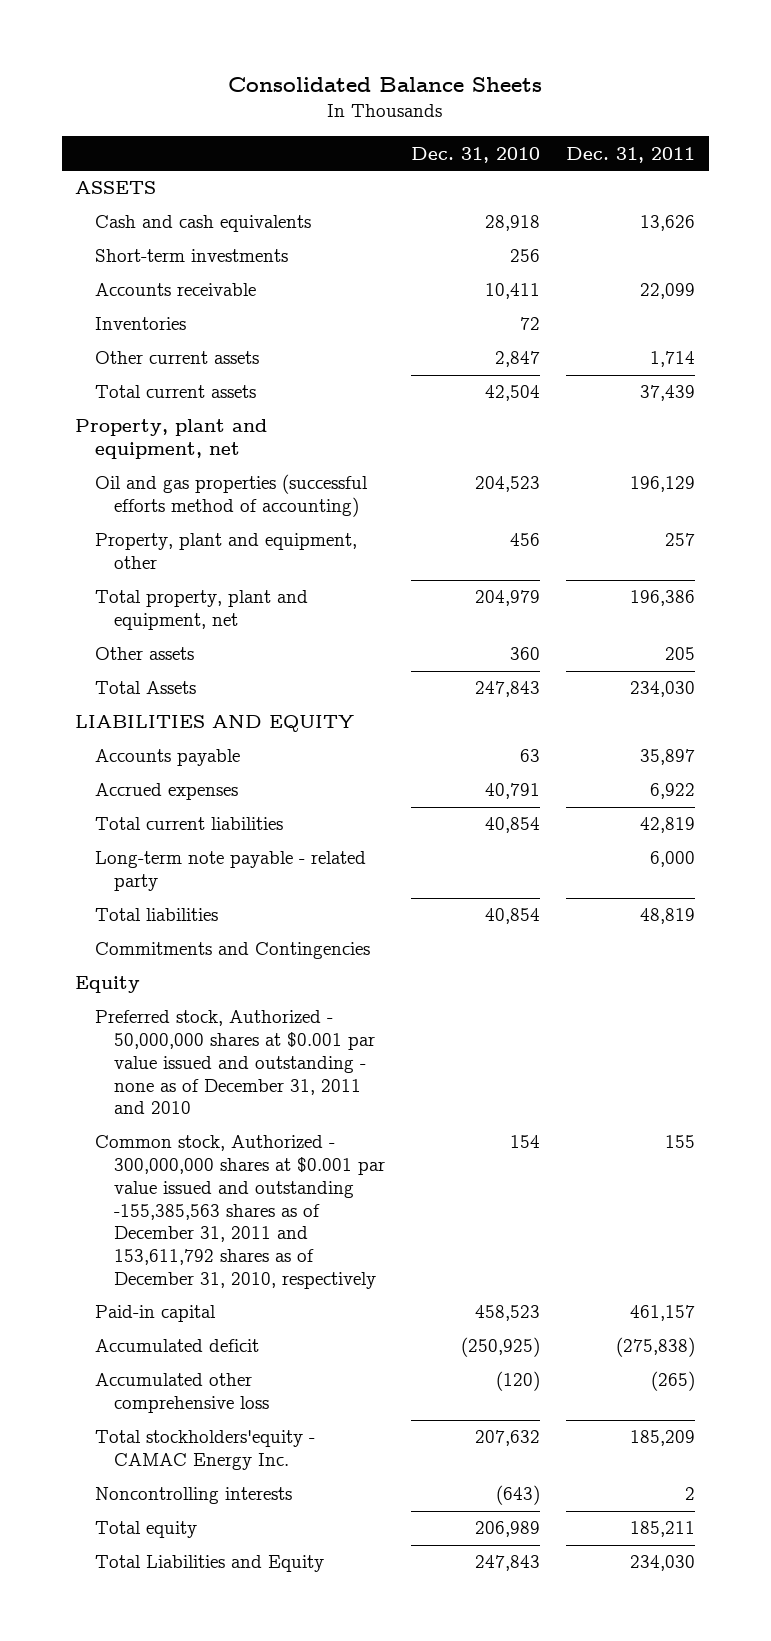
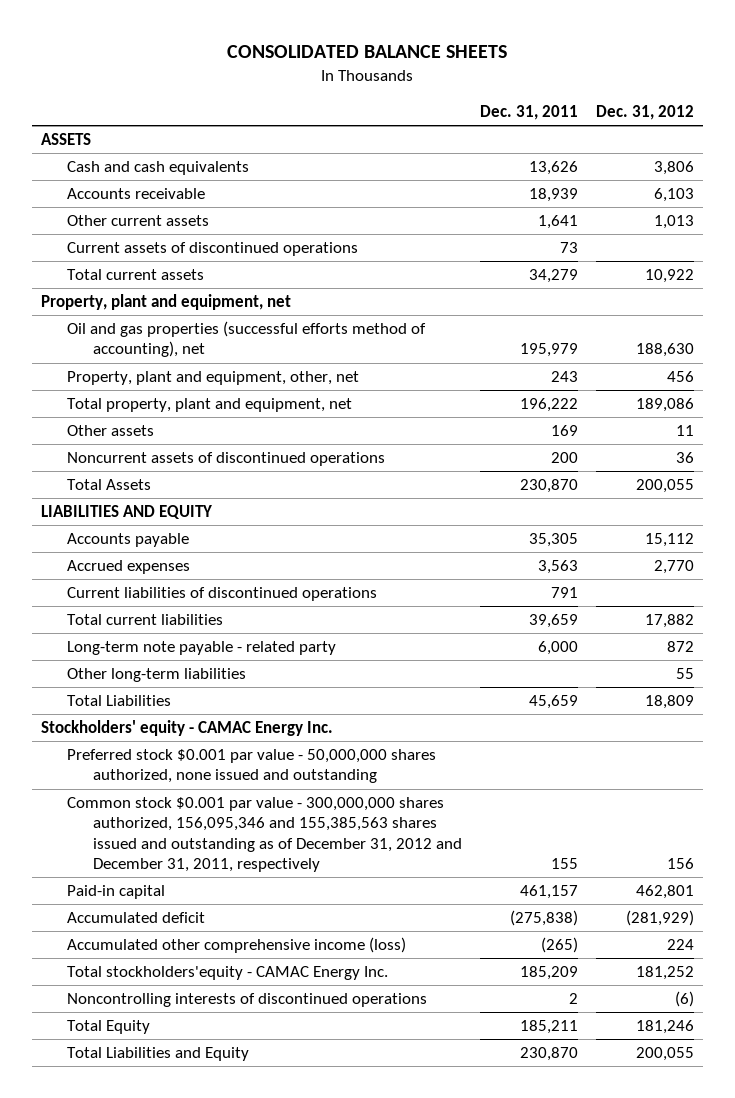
- Consolidated Balance Sheets
+ CONSOLIDATED BALANCE SHEETS
- | Dec. 31, 2010 | Dec. 31, 2011
+ | Dec. 31, 2011 | Dec. 31, 2012
- Short-term investments | 256 |
- Accounts receivable | 10,411 | 22,099
- Inventories | 72 |
- Other current assets | 2,847 | 1,714
- Total current assets | 42,504 | 37,439
+ Accounts receivable | 18,939 | 6,103
+ Other current assets | 1,641 | 1,013
+ Current assets of discontinued operations | 73 |
+ Total current assets | 34,279 | 10,922
- Oil and gas properties (successful efforts method of accounting) | 204,523 | 196,129
- Property, plant and equipment, other | 456 | 257
- Total property, plant and equipment, net | 204,979 | 196,386
- Other assets | 360 | 205
- Total Assets | 247,843 | 234,030
+ Oil and gas properties (successful efforts method of accounting), net | 195,979 | 188,630
+ Property, plant and equipment, other, net | 243 | 456
+ Total property, plant and equipment, net | 196,222 | 189,086
+ Other assets | 169 | 11
+ Noncurrent assets of discontinued operations | 200 | 36
+ Total Assets | 230,870 | 200,055
- Accounts payable | 63 | 35,897
- Accrued expenses | 40,791 | 6,922
- Total current liabilities | 40,854 | 42,819
+ Accounts payable | 35,305 | 15,112
+ Accrued expenses | 3,563 | 2,770
+ Current liabilities of discontinued operations | 791 |
+ Total current liabilities | 39,659 | 17,882
- Total liabilities | 40,854 | 48,819
- Commitments and Contingencies
- Equity
- Preferred stock, Authorized - 50,000,000 shares at $0.001 par value issued and outstanding - none as of December 31, 2011 and 2010
- Common stock, Authorized - 300,000,000 shares at $0.001 par value issued and outstanding -155,385,563 shares as of December 31, 2011 and 153,611,792 shares as of December 31, 2010, respectively | 154 | 155
+ Other long-term liabilities | | 55
+ Total Liabilities | 45,659 | 18,809
+ Stockholders' equity - CAMAC Energy Inc.
+ Preferred stock $0.001 par value - 50,000,000 shares authorized, none issued and outstanding
+ Common stock $0.001 par value - 300,000,000 shares authorized, 156,095,346 and 155,385,563 shares issued and outstanding as of December 31, 2012 and December 31, 2011, respectively | 155 | 156
- Accumulated other comprehensive loss | (120) | (265)
+ Accumulated other comprehensive income (loss) | (265) | 224
- Noncontrolling interests | (643) | 2
- Total equity | 206,989 | 185,211
- Total Liabilities and Equity | 247,843 | 234,030
+ Noncontrolling interests of discontinued operations | 2 | (6)
+ Total Equity | 185,211 | 181,246
+ Total Liabilities and Equity | 230,870 | 200,055

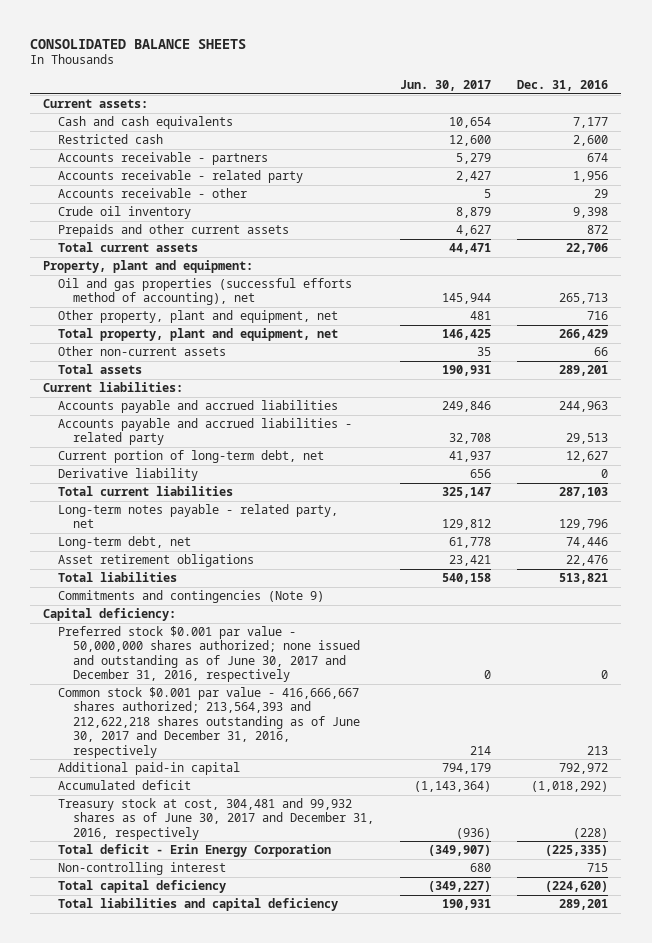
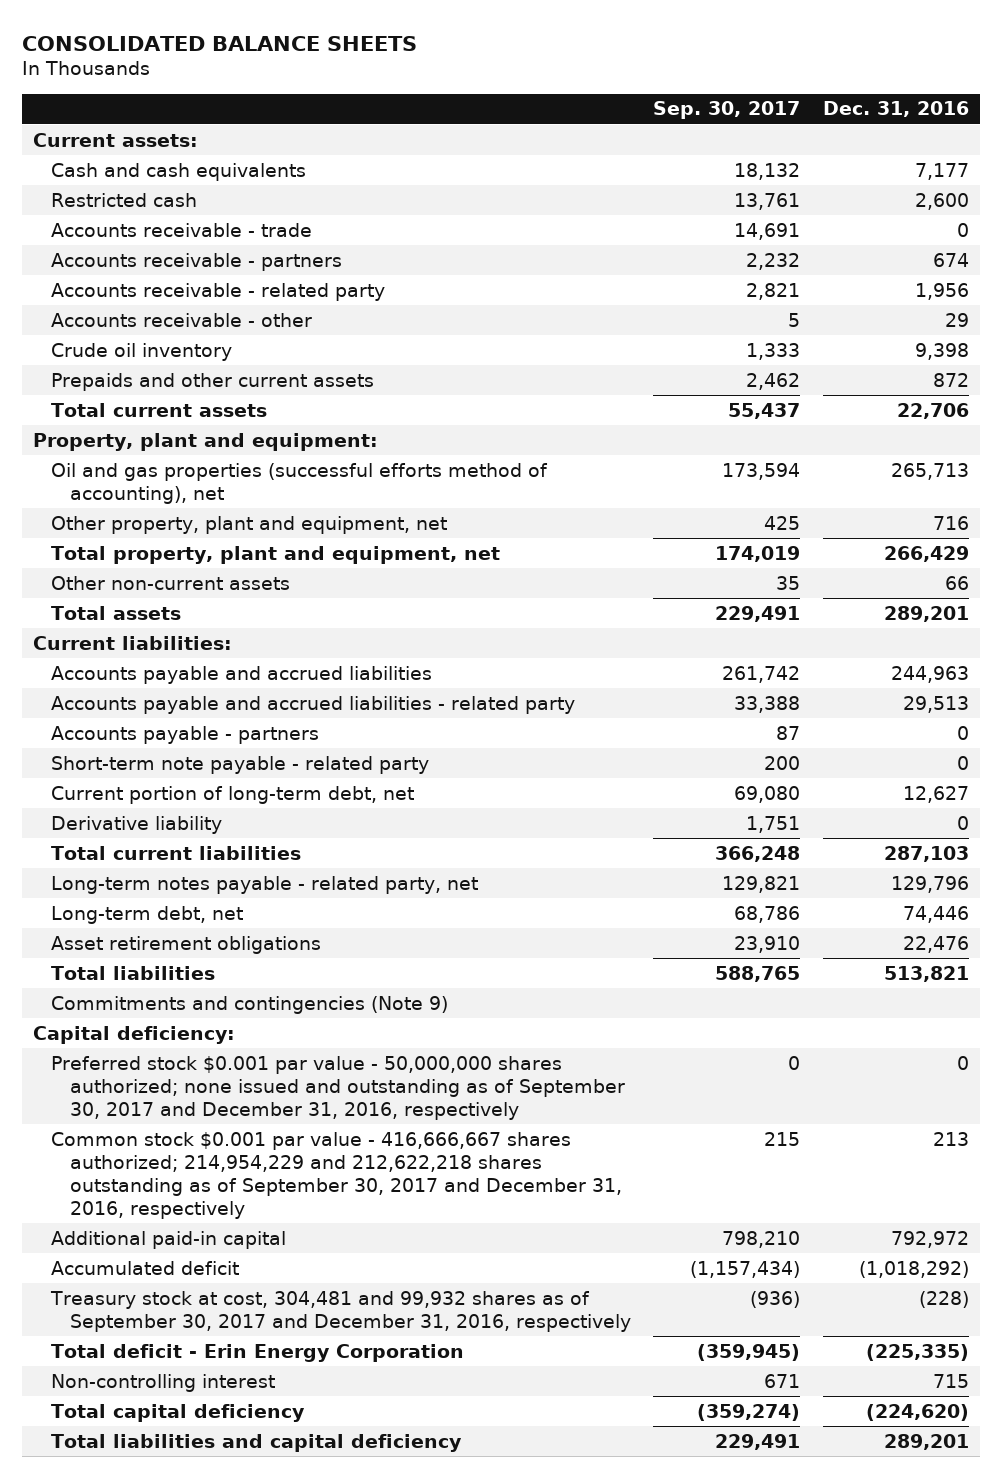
- | Jun. 30, 2017 | Dec. 31, 2016
+ | Sep. 30, 2017 | Dec. 31, 2016
+ Accounts receivable - trade | 14,691 | 0
+ Accounts payable - partners | 87 | 0
+ Short-term note payable - related party | 200 | 0
- Preferred stock $0.001 par value - 50,000,000 shares authorized; none issued and outstanding as of June 30, 2017 and December 31, 2016, respectively | 0 | 0
- Common stock $0.001 par value - 416,666,667 shares authorized; 213,564,393 and 212,622,218 shares outstanding as of June 30, 2017 and December 31, 2016, respectively | 214 | 213
+ Preferred stock $0.001 par value - 50,000,000 shares authorized; none issued and outstanding as of September 30, 2017 and December 31, 2016, respectively | 0 | 0
+ Common stock $0.001 par value - 416,666,667 shares authorized; 214,954,229 and 212,622,218 shares outstanding as of September 30, 2017 and December 31, 2016, respectively | 215 | 213
- Treasury stock at cost, 304,481 and 99,932 shares as of June 30, 2017 and December 31, 2016, respectively | (936) | (228)
+ Treasury stock at cost, 304,481 and 99,932 shares as of September 30, 2017 and December 31, 2016, respectively | (936) | (228)

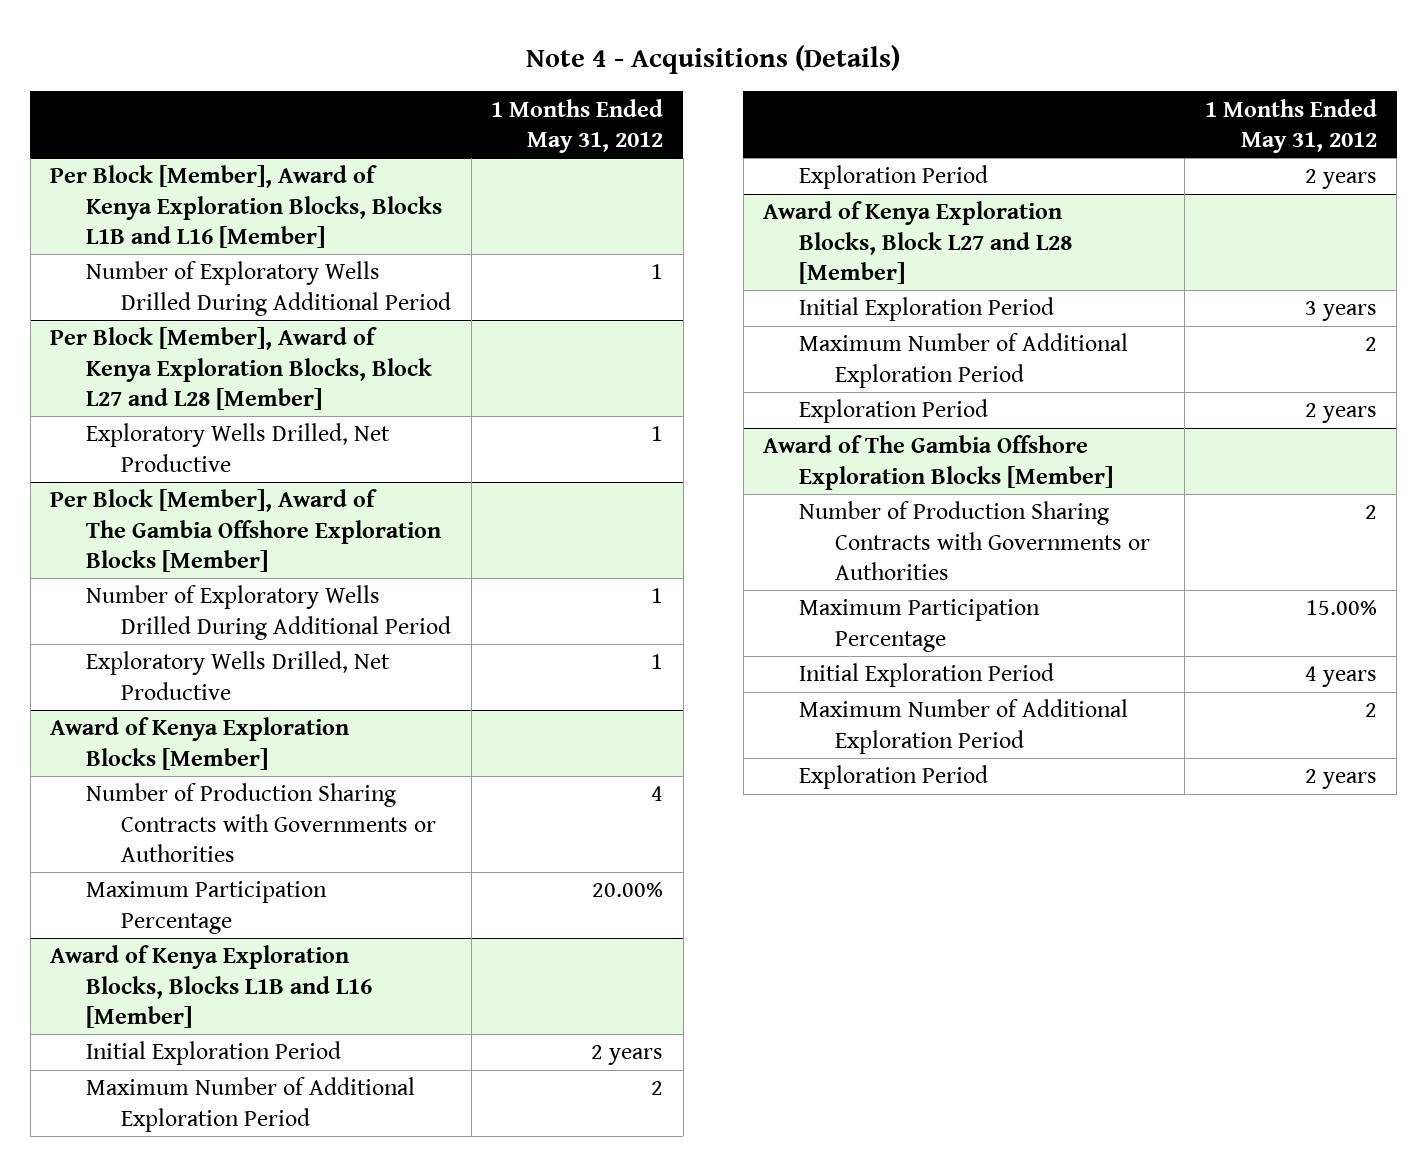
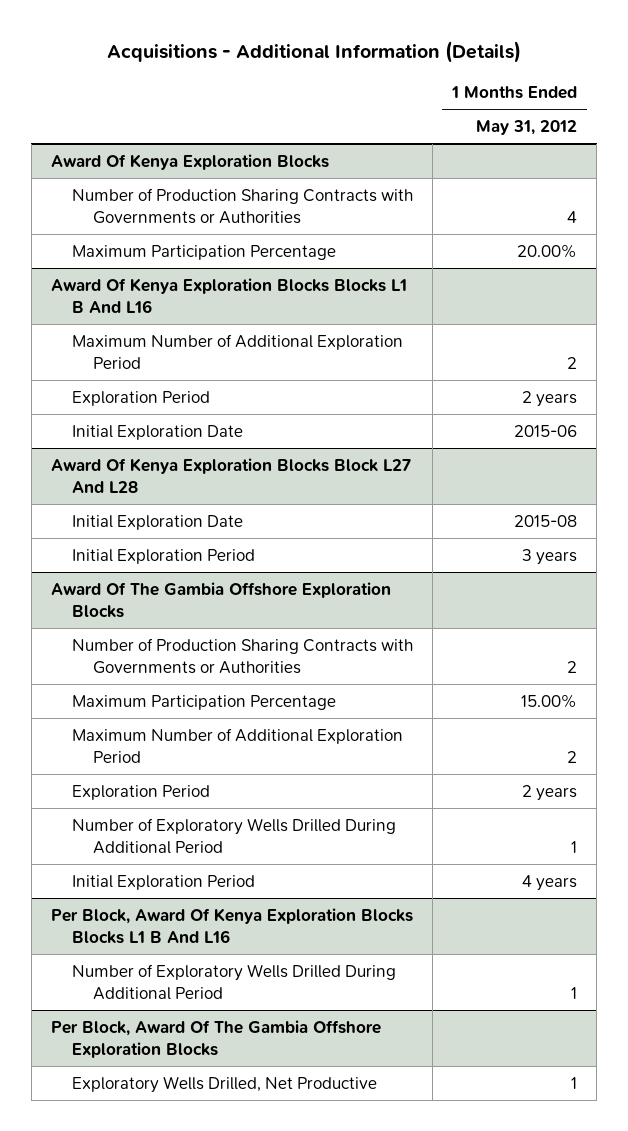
- Note 4 - Acquisitions (Details)
+ Acquisitions - Additional Information (Details)
- Per Block [Member], Award of Kenya Exploration Blocks, Blocks L1B and L16 [Member]
- Number of Exploratory Wells Drilled During Additional Period | 1
- Per Block [Member], Award of Kenya Exploration Blocks, Block L27 and L28 [Member]
- Exploratory Wells Drilled, Net Productive | 1
- Per Block [Member], Award of The Gambia Offshore Exploration Blocks [Member]
- Number of Exploratory Wells Drilled During Additional Period | 1
- Exploratory Wells Drilled, Net Productive | 1
- Award of Kenya Exploration Blocks [Member]
+ Award Of Kenya Exploration Blocks
- Award of Kenya Exploration Blocks, Blocks L1B and L16 [Member]
- Initial Exploration Period | 2 years
+ Award Of Kenya Exploration Blocks Blocks L1 B And L16
- Award of Kenya Exploration Blocks, Block L27 and L28 [Member]
+ Initial Exploration Date | 2015-06
+ Award Of Kenya Exploration Blocks Block L27 And L28
+ Initial Exploration Date | 2015-08
- Maximum Number of Additional Exploration Period | 2
- Exploration Period | 2 years
- Award of The Gambia Offshore Exploration Blocks [Member]
+ Award Of The Gambia Offshore Exploration Blocks
- Initial Exploration Period | 4 years
+ Number of Exploratory Wells Drilled During Additional Period | 1
+ Initial Exploration Period | 4 years
+ Per Block, Award Of Kenya Exploration Blocks Blocks L1 B And L16
+ Number of Exploratory Wells Drilled During Additional Period | 1
+ Per Block, Award Of The Gambia Offshore Exploration Blocks
+ Exploratory Wells Drilled, Net Productive | 1

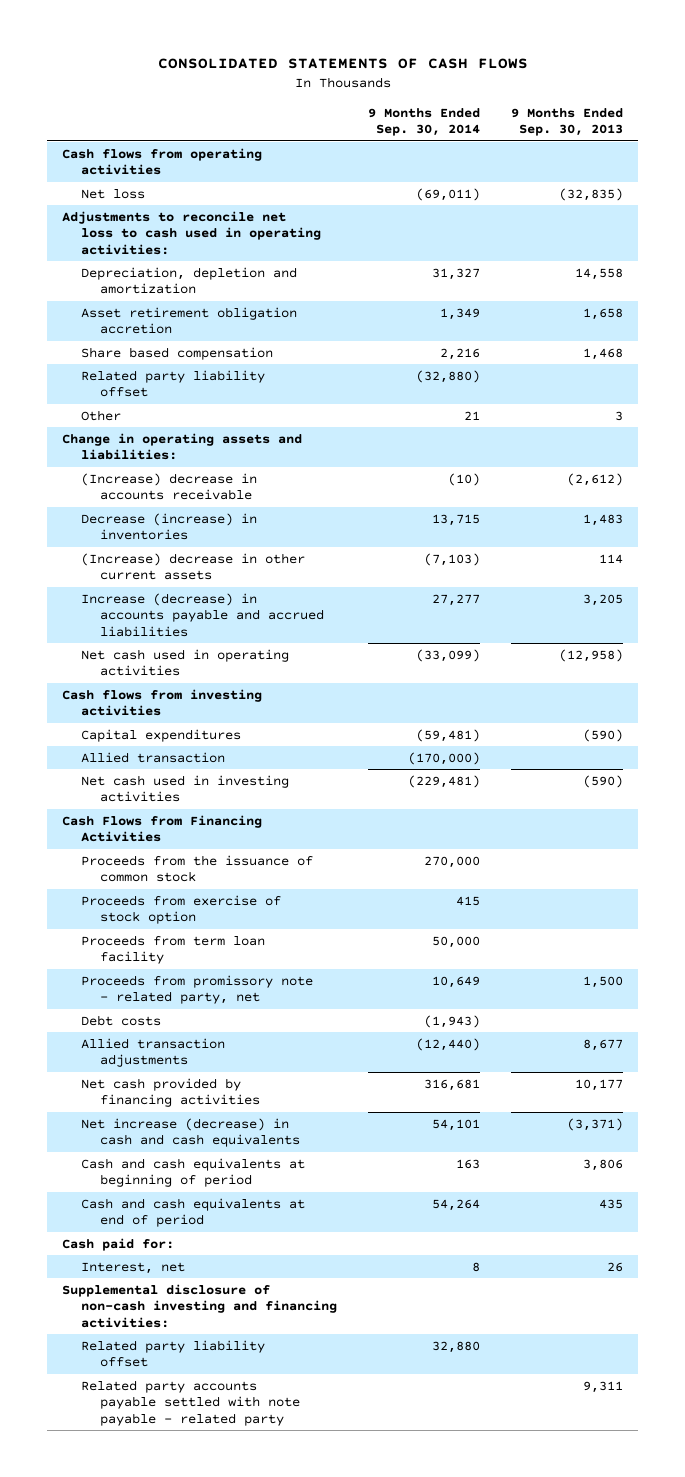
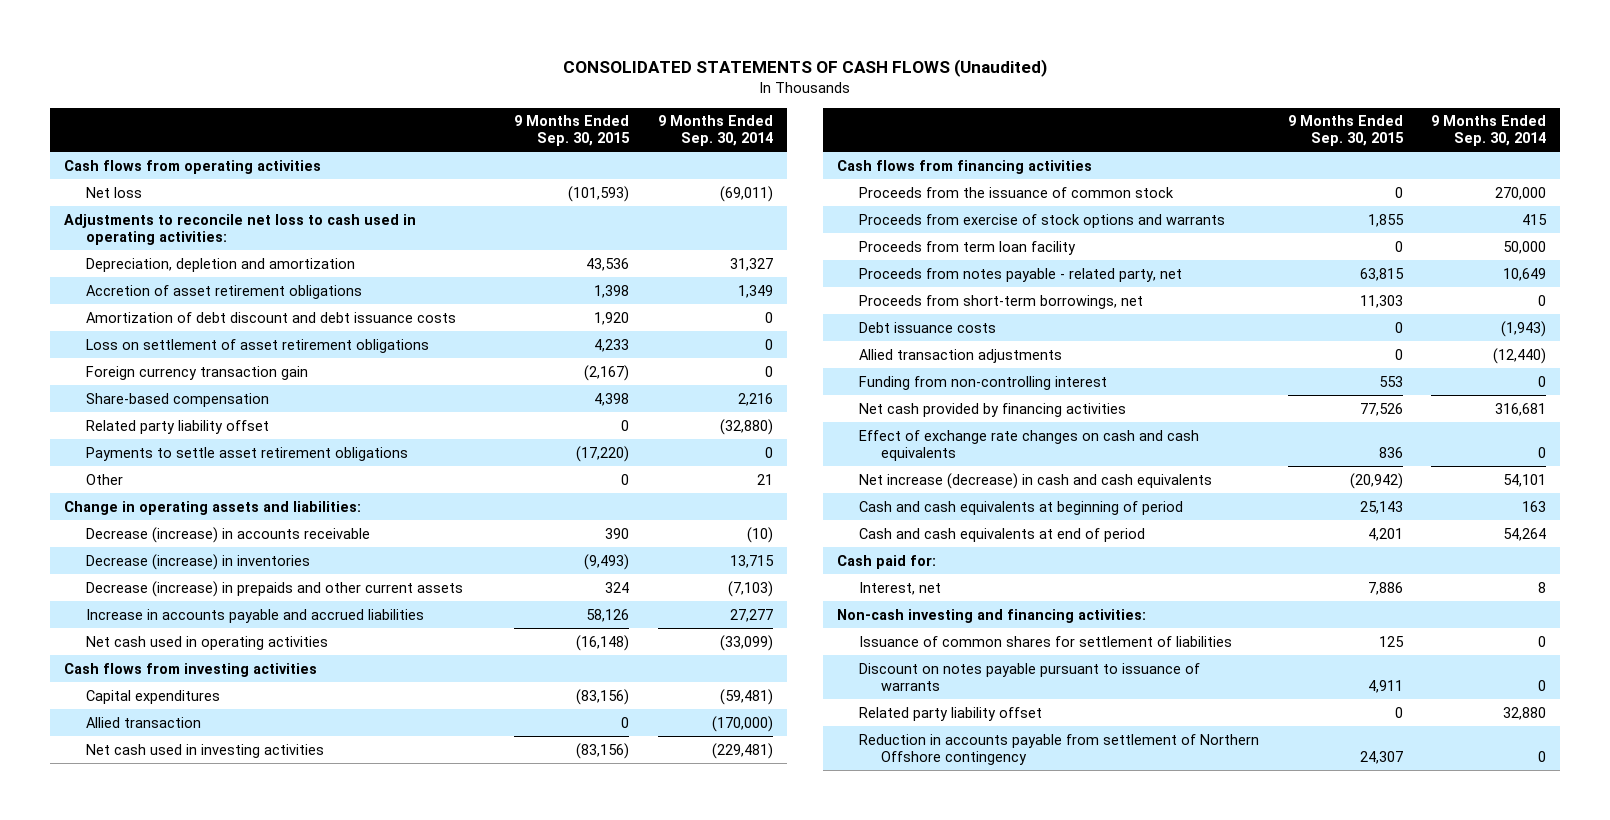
- CONSOLIDATED STATEMENTS OF CASH FLOWS
+ CONSOLIDATED STATEMENTS OF CASH FLOWS (Unaudited)
- | 9 Months Ended Sep. 30, 2014 | 9 Months Ended Sep. 30, 2013
+ | 9 Months Ended Sep. 30, 2015 | 9 Months Ended Sep. 30, 2014
- Asset retirement obligation accretion | 1,349 | 1,658
- Share based compensation | 2,216 | 1,468
+ Accretion of asset retirement obligations | 1,398 | 1,349
+ Amortization of debt discount and debt issuance costs | 1,920 | 0
+ Loss on settlement of asset retirement obligations | 4,233 | 0
+ Foreign currency transaction gain | (2,167) | 0
+ Share-based compensation | 4,398 | 2,216
+ Payments to settle asset retirement obligations | (17,220) | 0
- (Increase) decrease in accounts receivable | (10) | (2,612)
+ Decrease (increase) in accounts receivable | 390 | (10)
- (Increase) decrease in other current assets | (7,103) | 114
- Increase (decrease) in accounts payable and accrued liabilities | 27,277 | 3,205
+ Decrease (increase) in prepaids and other current assets | 324 | (7,103)
+ Increase in accounts payable and accrued liabilities | 58,126 | 27,277
- Cash Flows from Financing Activities
+ Cash flows from financing activities
- Proceeds from exercise of stock option | 415 |
+ Proceeds from exercise of stock options and warrants | 1,855 | 415
- Proceeds from promissory note - related party, net | 10,649 | 1,500
- Debt costs | (1,943) |
+ Proceeds from notes payable - related party, net | 63,815 | 10,649
+ Proceeds from short-term borrowings, net | 11,303 | 0
+ Debt issuance costs | 0 | (1,943)
+ Funding from non-controlling interest | 553 | 0
+ Effect of exchange rate changes on cash and cash equivalents | 836 | 0
- Supplemental disclosure of non-cash investing and financing activities:
+ Non-cash investing and financing activities:
+ Issuance of common shares for settlement of liabilities | 125 | 0
+ Discount on notes payable pursuant to issuance of warrants | 4,911 | 0
- Related party accounts payable settled with note payable - related party | | 9,311
+ Reduction in accounts payable from settlement of Northern Offshore contingency | 24,307 | 0

